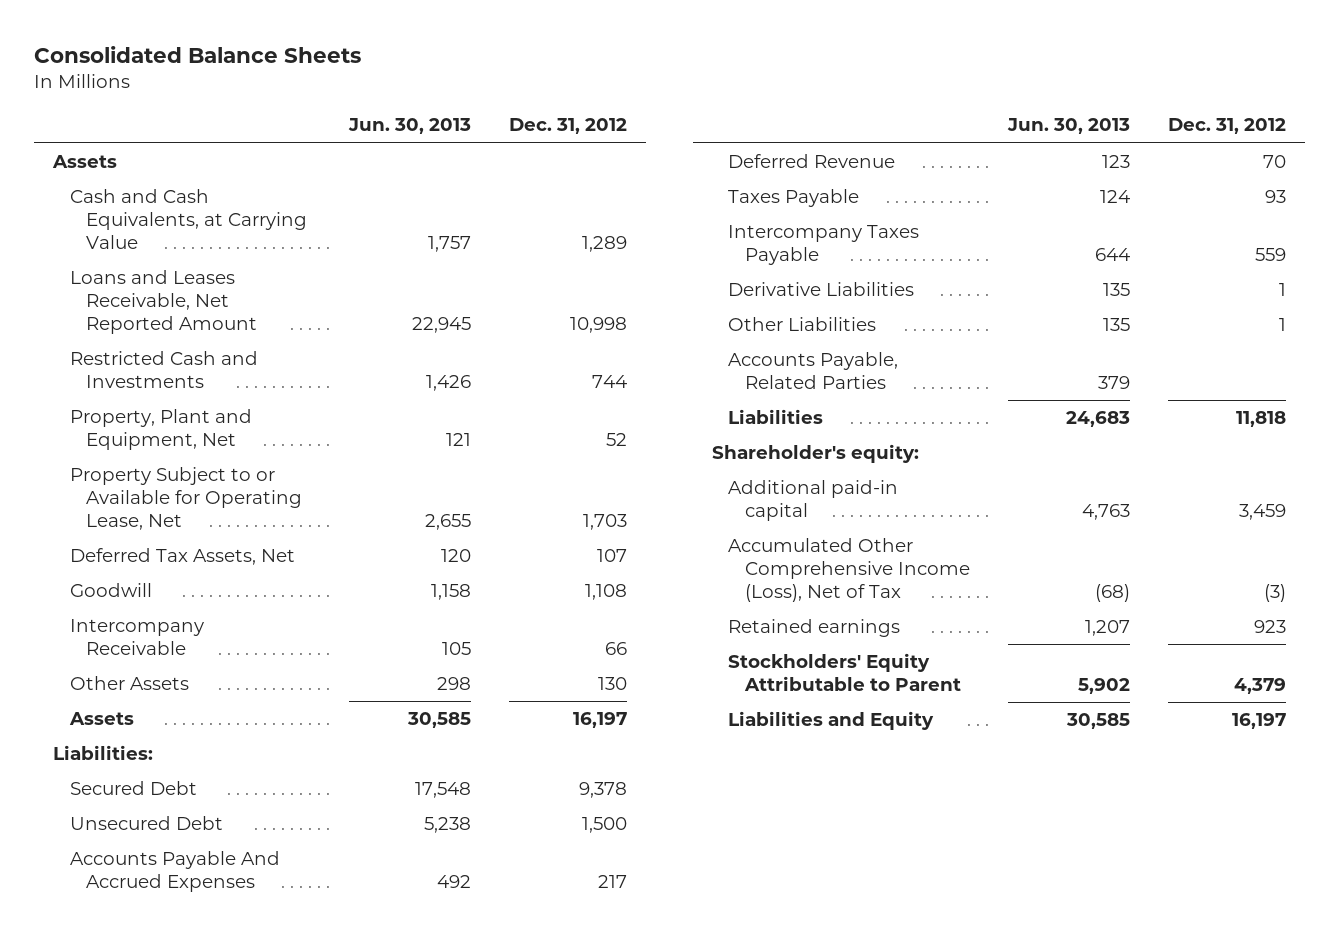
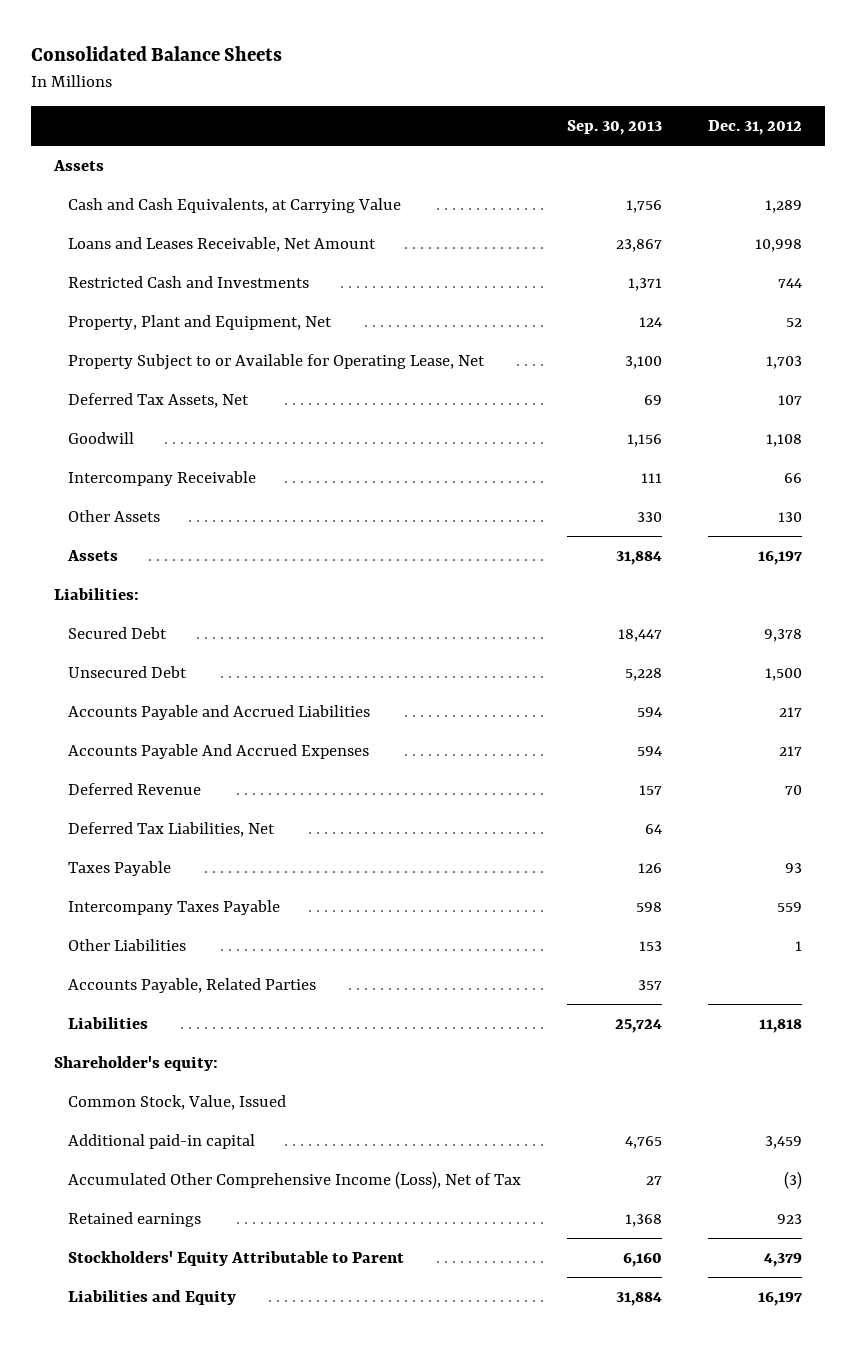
- | Jun. 30, 2013 | Dec. 31, 2012
+ | Sep. 30, 2013 | Dec. 31, 2012
- Loans and Leases Receivable, Net Reported Amount | 22,945 | 10,998
+ Loans and Leases Receivable, Net Amount | 23,867 | 10,998
+ Accounts Payable and Accrued Liabilities | 594 | 217
+ Deferred Tax Liabilities, Net | 64 |
- Derivative Liabilities | 135 | 1
+ Common Stock, Value, Issued

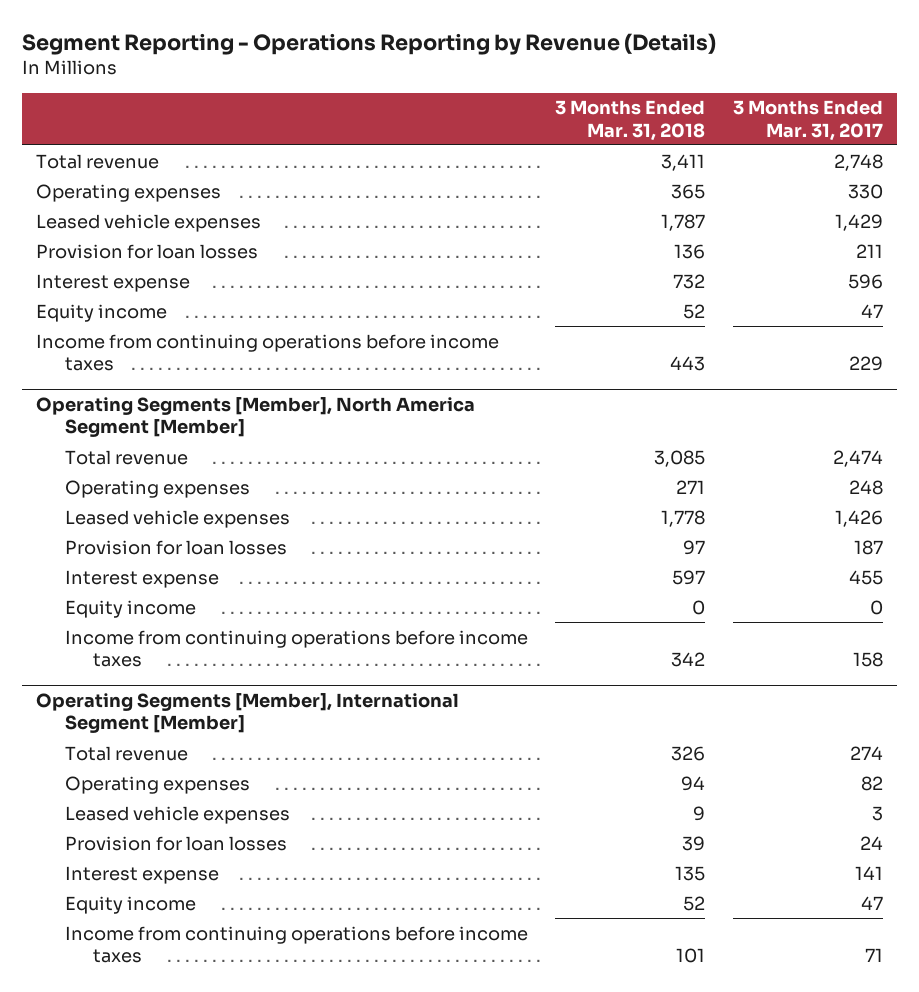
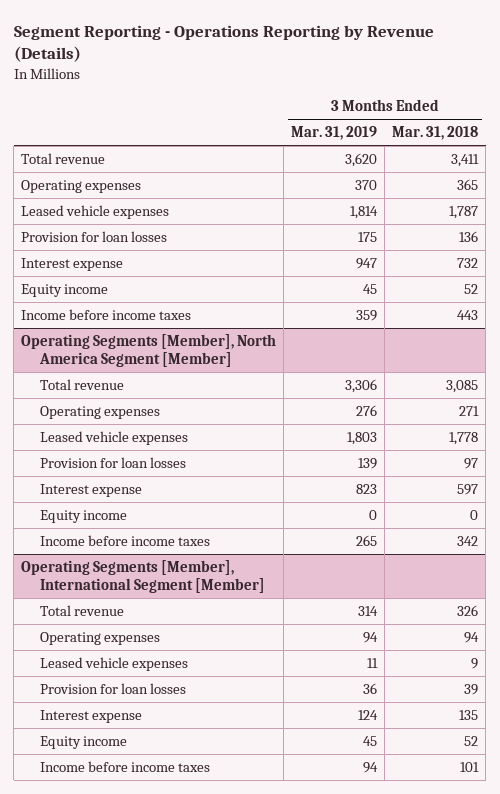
- | 3 Months Ended Mar. 31, 2018 | 3 Months Ended Mar. 31, 2017
+ | 3 Months Ended Mar. 31, 2019 | 3 Months Ended Mar. 31, 2018
- Income from continuing operations before income taxes | 443 | 229
+ Income before income taxes | 359 | 443
@ Operating Segments [Member], North America Segment [Member]
- Income from continuing operations before income taxes | 342 | 158
+ Income before income taxes | 265 | 342
@ Operating Segments [Member], International Segment [Member]
- Income from continuing operations before income taxes | 101 | 71
+ Income before income taxes | 94 | 101

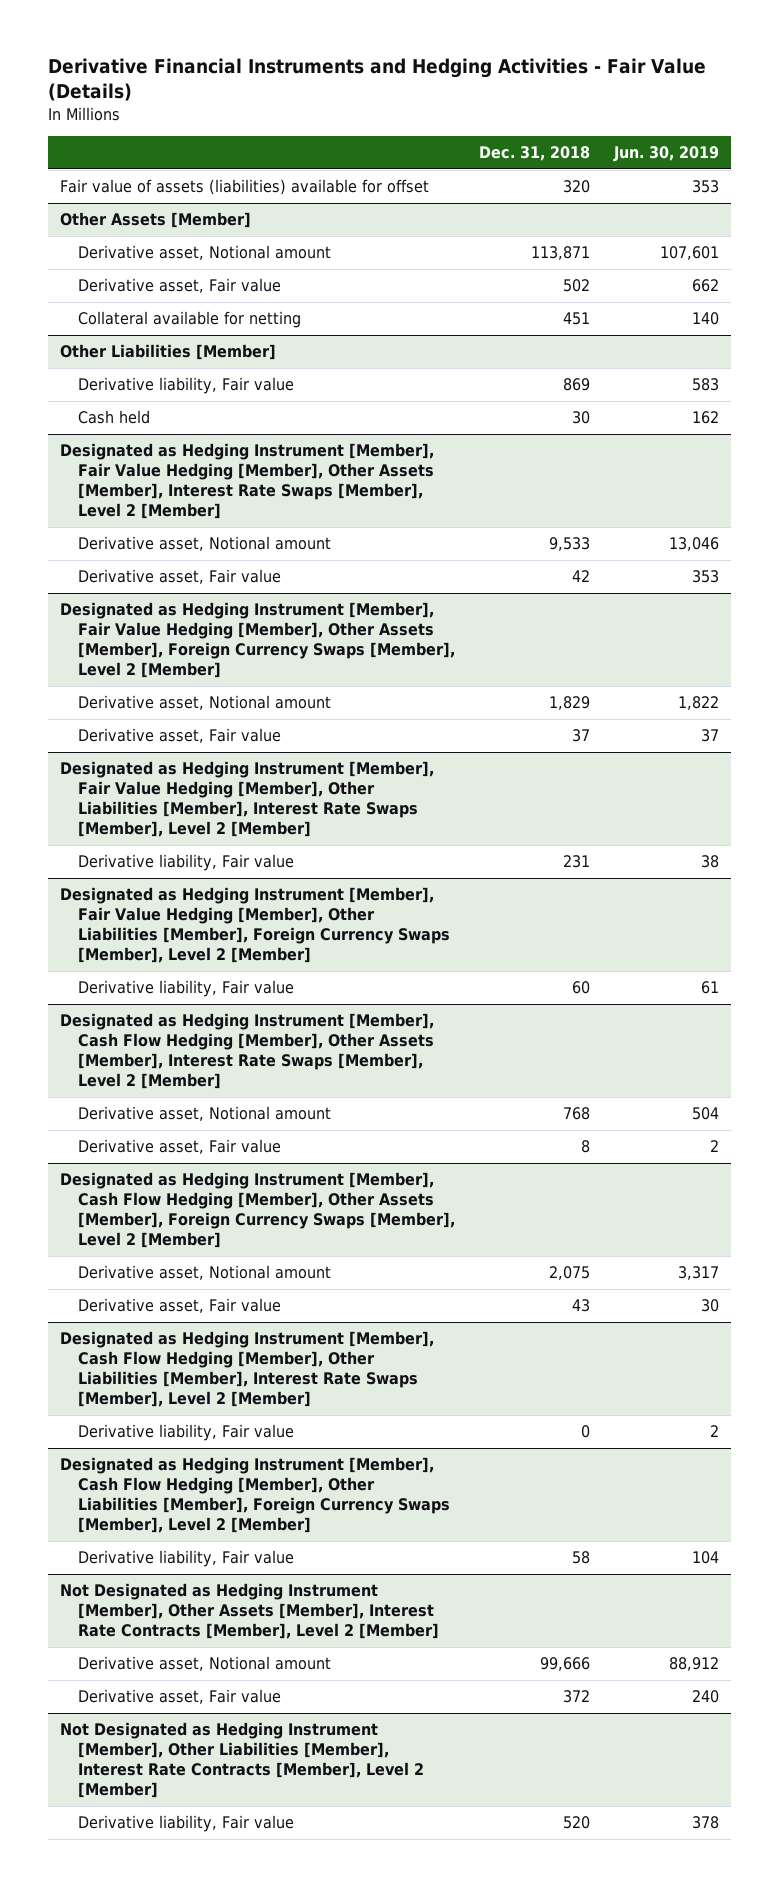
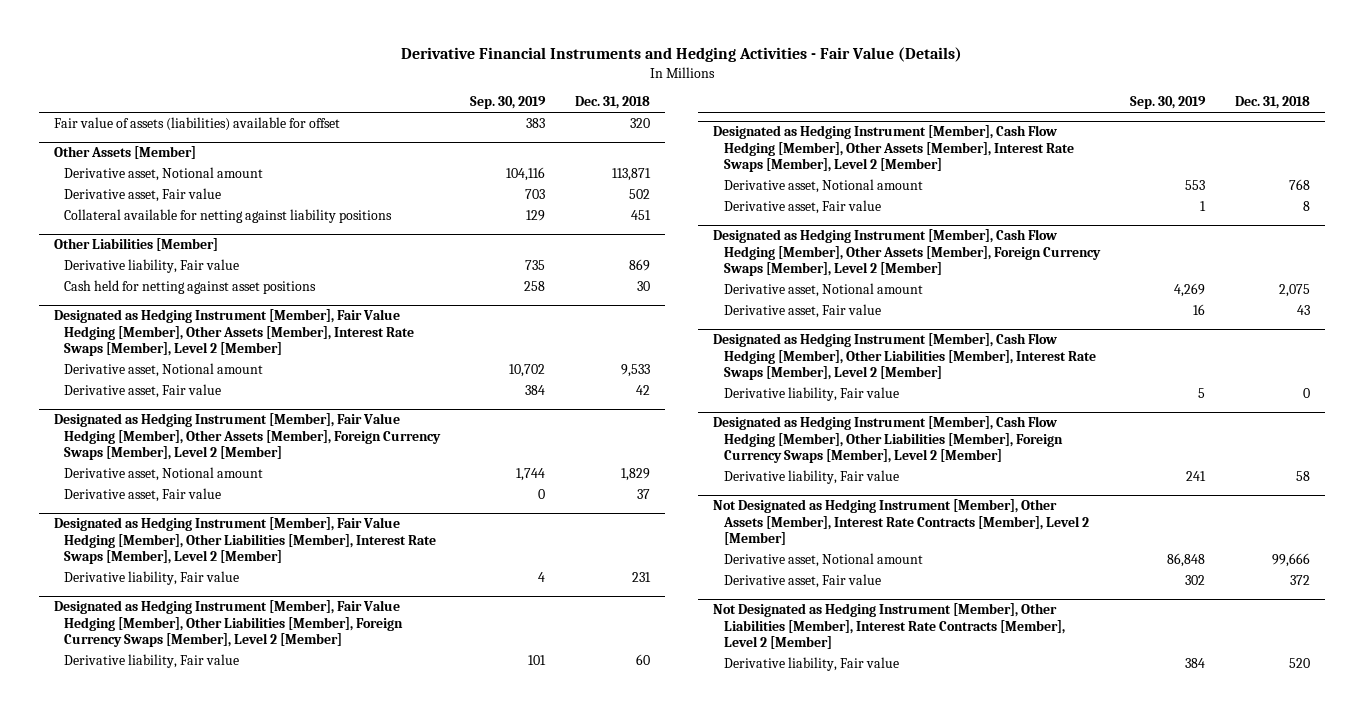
- | Dec. 31, 2018 | Jun. 30, 2019
+ | Sep. 30, 2019 | Dec. 31, 2018
@ Other Assets [Member]
- Collateral available for netting | 451 | 140
+ Collateral available for netting against liability positions | 129 | 451
@ Other Liabilities [Member]
- Cash held | 30 | 162
+ Cash held for netting against asset positions | 258 | 30

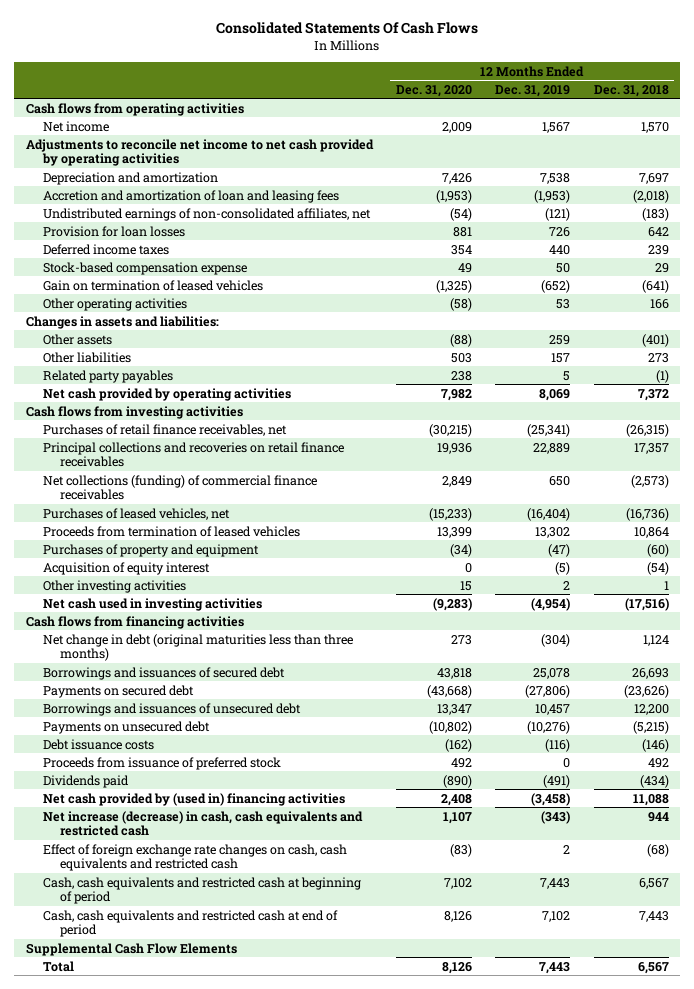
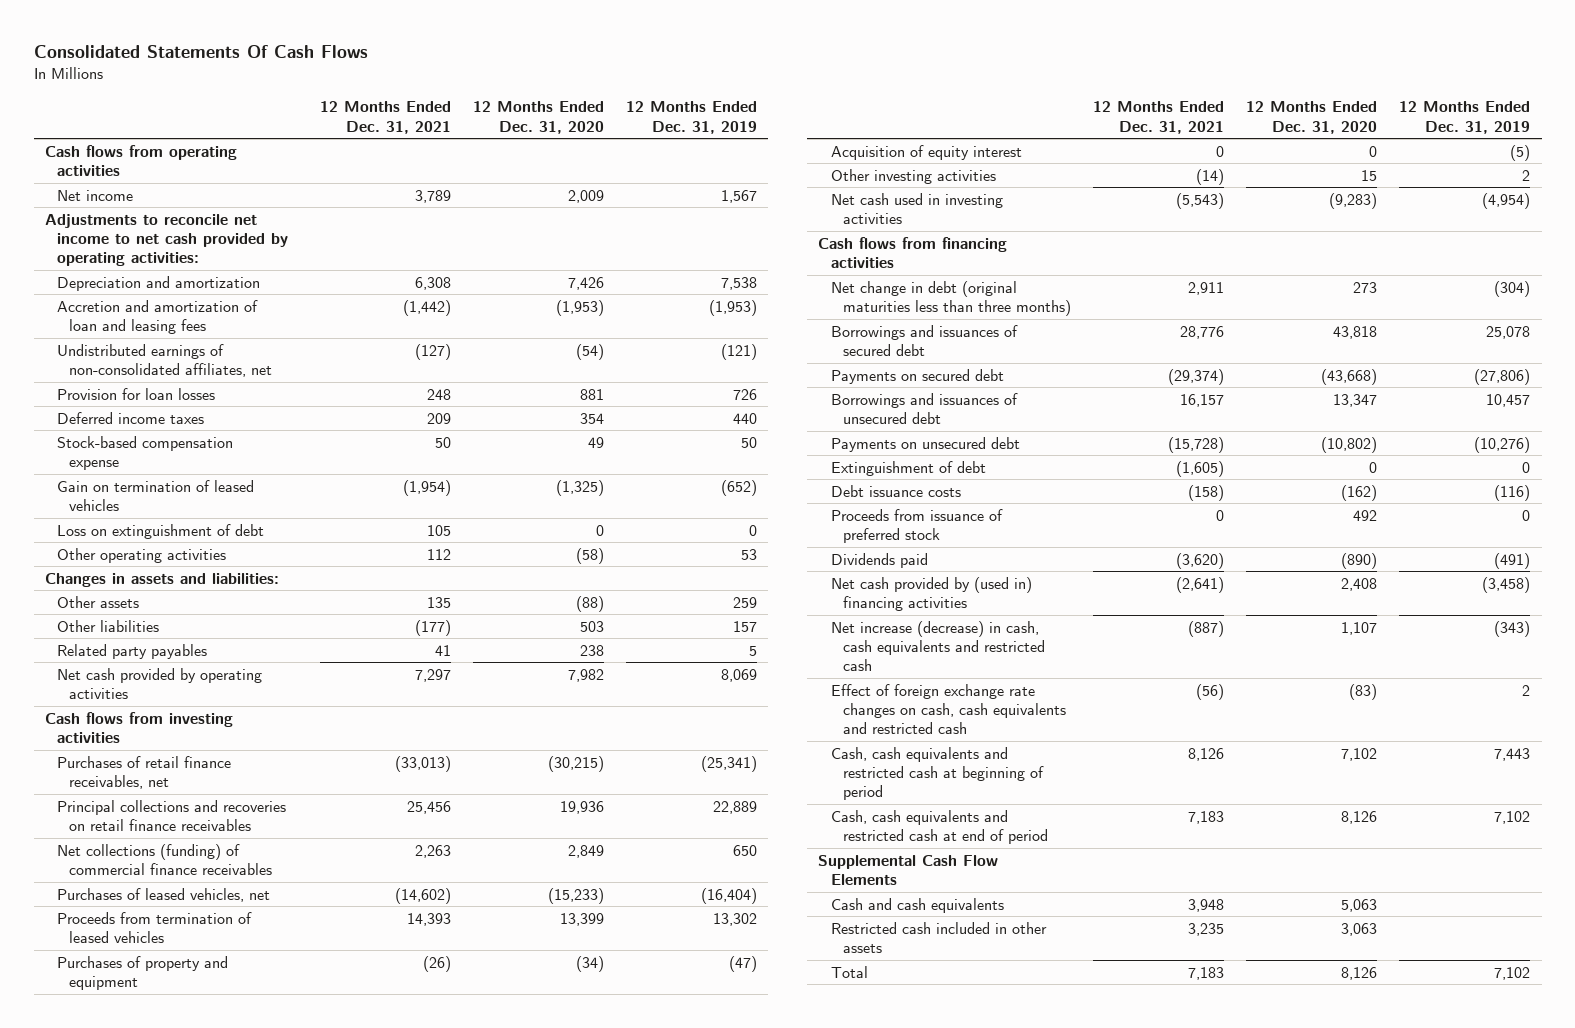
- | 12 Months Ended Dec. 31, 2020 | 12 Months Ended Dec. 31, 2019 | 12 Months Ended Dec. 31, 2018
+ | 12 Months Ended Dec. 31, 2021 | 12 Months Ended Dec. 31, 2020 | 12 Months Ended Dec. 31, 2019
- Adjustments to reconcile net income to net cash provided by operating activities
+ Adjustments to reconcile net income to net cash provided by operating activities:
+ Loss on extinguishment of debt | 105 | 0 | 0
+ Extinguishment of debt | (1,605) | 0 | 0
- Total | 8,126 | 7,443 | 6,567
+ Cash and cash equivalents | 3,948 | 5,063 |
+ Restricted cash included in other assets | 3,235 | 3,063 |
+ Total | 7,183 | 8,126 | 7,102

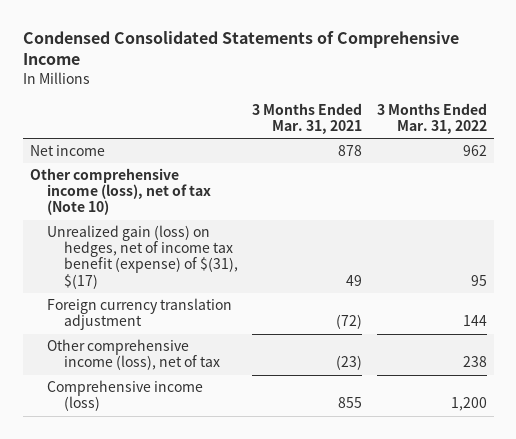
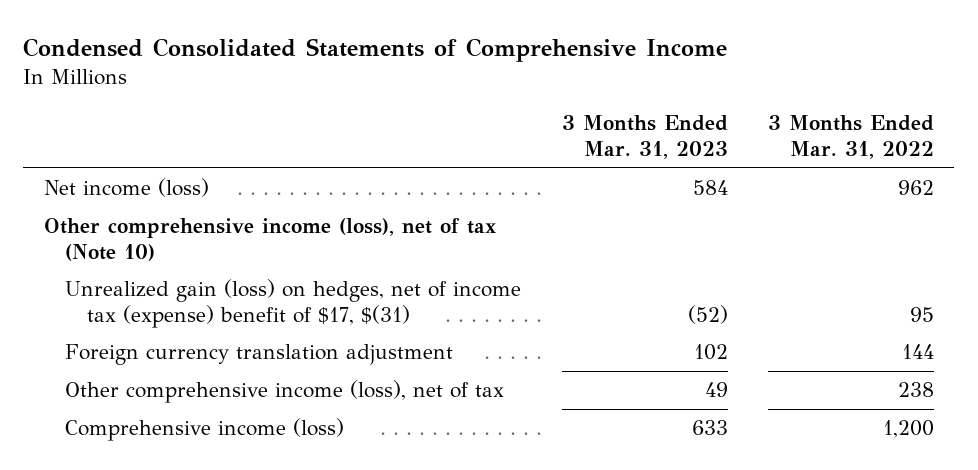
- | 3 Months Ended Mar. 31, 2021 | 3 Months Ended Mar. 31, 2022
+ | 3 Months Ended Mar. 31, 2023 | 3 Months Ended Mar. 31, 2022
- Net income | 878 | 962
+ Net income (loss) | 584 | 962
- Unrealized gain (loss) on hedges, net of income tax benefit (expense) of $(31), $(17) | 49 | 95
+ Unrealized gain (loss) on hedges, net of income tax (expense) benefit of $17, $(31) | (52) | 95

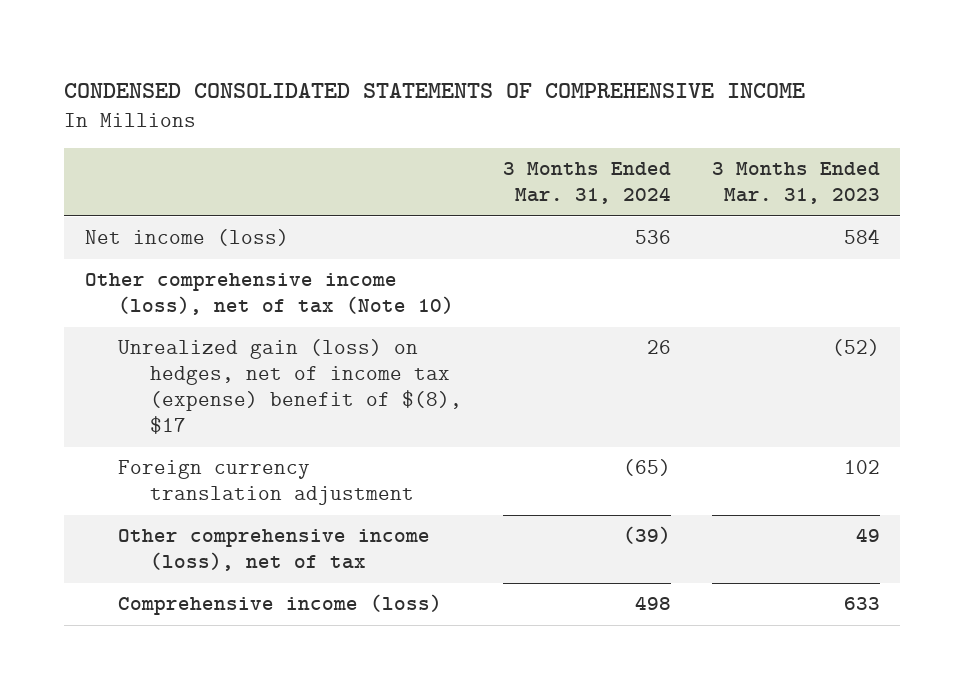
- Condensed Consolidated Statements of Comprehensive Income
+ CONDENSED CONSOLIDATED STATEMENTS OF COMPREHENSIVE INCOME
- | 3 Months Ended Mar. 31, 2023 | 3 Months Ended Mar. 31, 2022
+ | 3 Months Ended Mar. 31, 2024 | 3 Months Ended Mar. 31, 2023
- Unrealized gain (loss) on hedges, net of income tax (expense) benefit of $17, $(31) | (52) | 95
+ Unrealized gain (loss) on hedges, net of income tax (expense) benefit of $(8), $17 | 26 | (52)

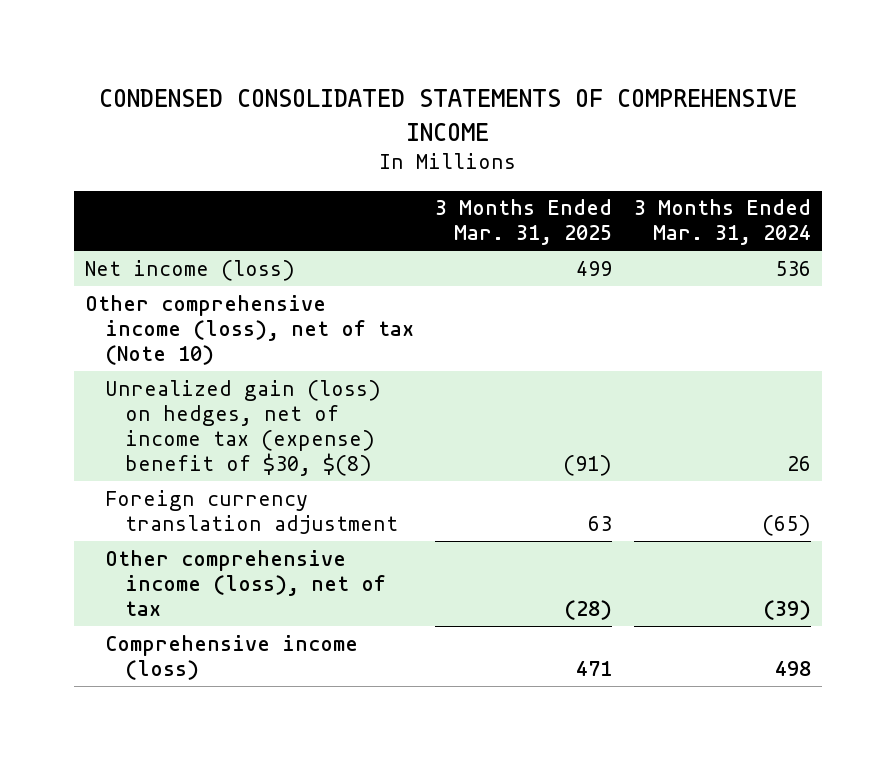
- | 3 Months Ended Mar. 31, 2024 | 3 Months Ended Mar. 31, 2023
+ | 3 Months Ended Mar. 31, 2025 | 3 Months Ended Mar. 31, 2024
- Unrealized gain (loss) on hedges, net of income tax (expense) benefit of $(8), $17 | 26 | (52)
+ Unrealized gain (loss) on hedges, net of income tax (expense) benefit of $30, $(8) | (91) | 26

